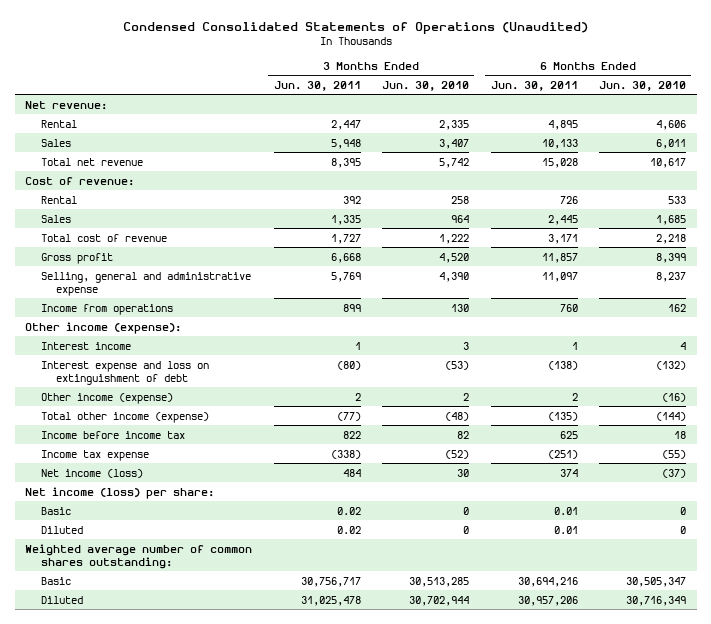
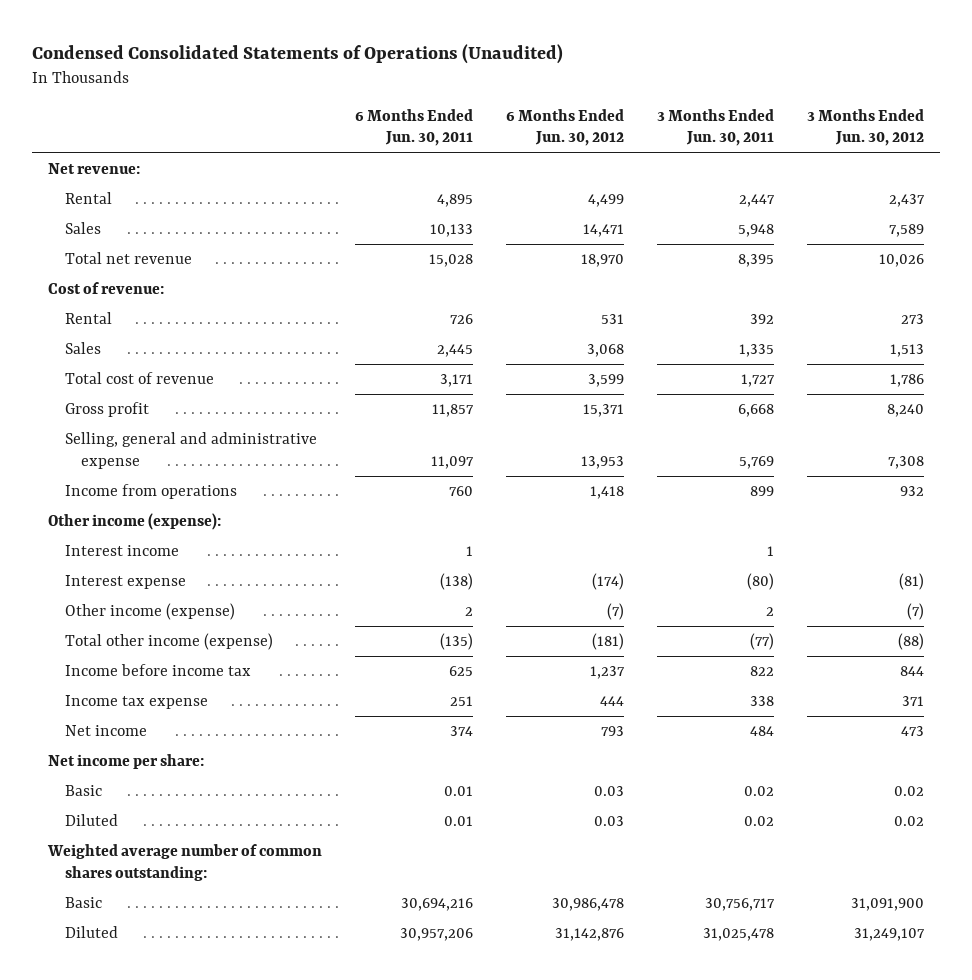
- | 3 Months Ended Jun. 30, 2011 | 3 Months Ended Jun. 30, 2010 | 6 Months Ended Jun. 30, 2011 | 6 Months Ended Jun. 30, 2010
+ | 6 Months Ended Jun. 30, 2011 | 6 Months Ended Jun. 30, 2012 | 3 Months Ended Jun. 30, 2011 | 3 Months Ended Jun. 30, 2012
- Interest expense and loss on extinguishment of debt | (80) | (53) | (138) | (132)
+ Interest expense | (138) | (174) | (80) | (81)
- Income tax expense | (338) | (52) | (251) | (55)
- Net income (loss) | 484 | 30 | 374 | (37)
- Net income (loss) per share:
+ Income tax expense | 251 | 444 | 338 | 371
+ Net income | 374 | 793 | 484 | 473
+ Net income per share:

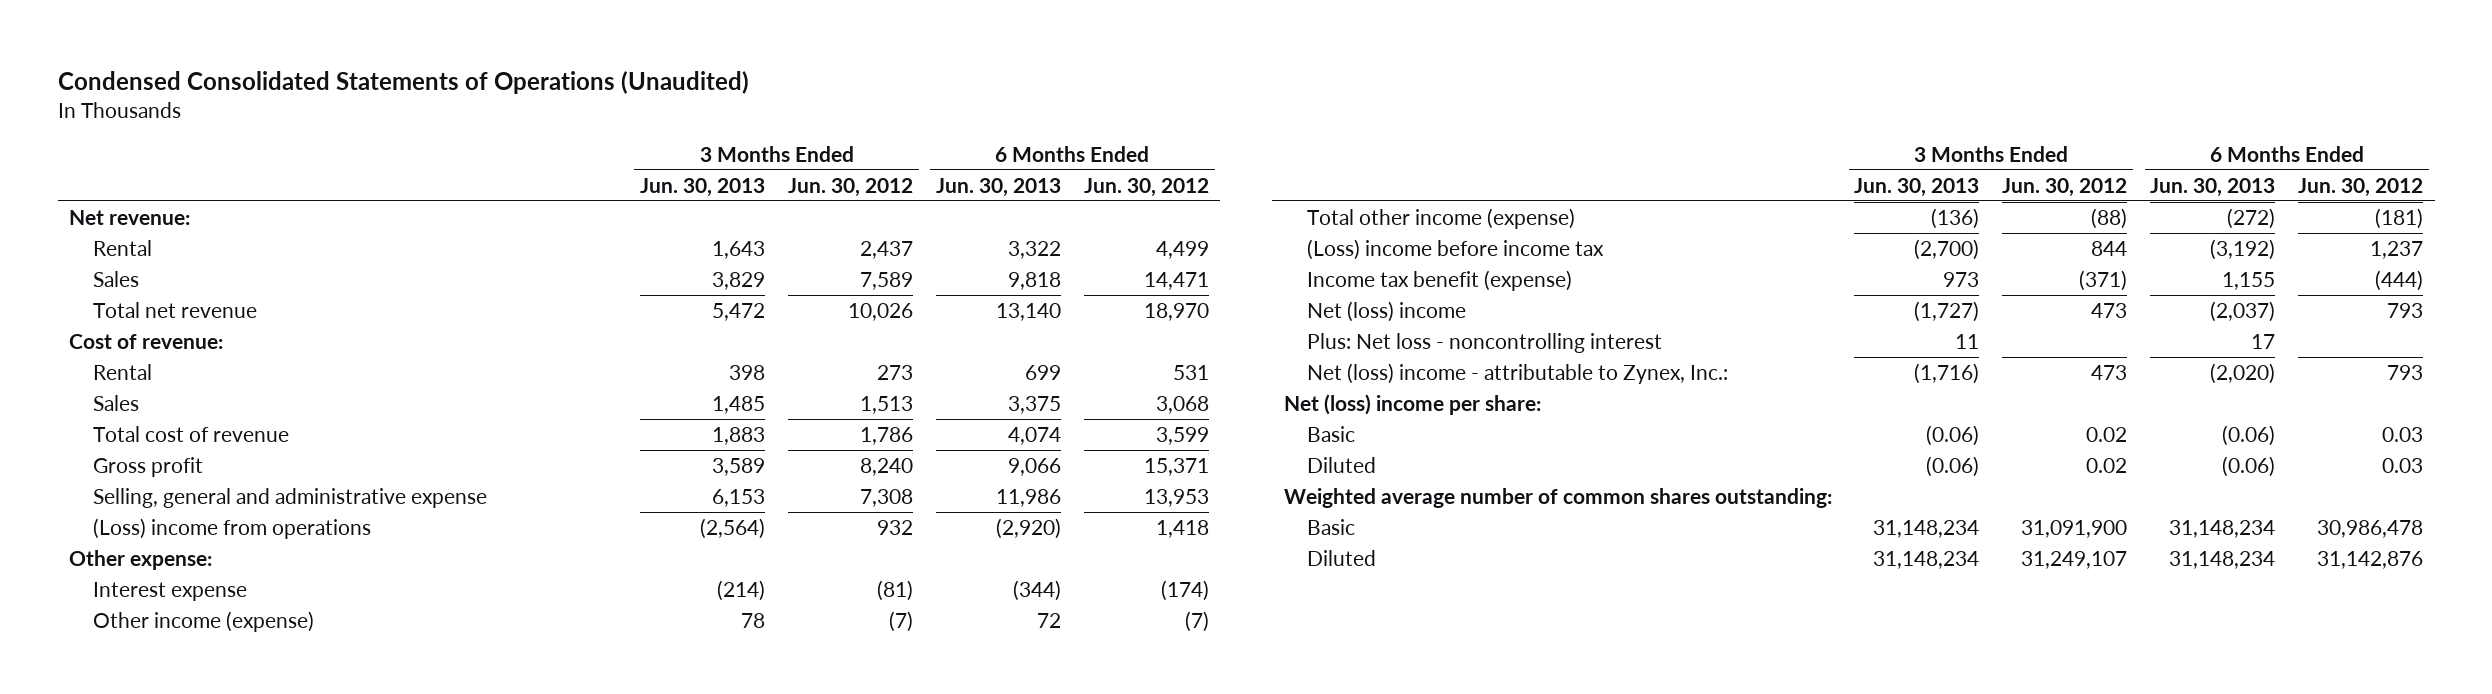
- | 6 Months Ended Jun. 30, 2011 | 6 Months Ended Jun. 30, 2012 | 3 Months Ended Jun. 30, 2011 | 3 Months Ended Jun. 30, 2012
+ | 3 Months Ended Jun. 30, 2013 | 3 Months Ended Jun. 30, 2012 | 6 Months Ended Jun. 30, 2013 | 6 Months Ended Jun. 30, 2012
- Income from operations | 760 | 1,418 | 899 | 932
- Other income (expense):
- Interest income | 1 | | 1 |
+ (Loss) income from operations | (2,564) | 932 | (2,920) | 1,418
+ Other expense:
- Income before income tax | 625 | 1,237 | 822 | 844
- Income tax expense | 251 | 444 | 338 | 371
- Net income | 374 | 793 | 484 | 473
- Net income per share:
+ (Loss) income before income tax | (2,700) | 844 | (3,192) | 1,237
+ Income tax benefit (expense) | 973 | (371) | 1,155 | (444)
+ Net (loss) income | (1,727) | 473 | (2,037) | 793
+ Plus: Net loss - noncontrolling interest | 11 | | 17 |
+ Net (loss) income - attributable to Zynex, Inc.: | (1,716) | 473 | (2,020) | 793
+ Net (loss) income per share:

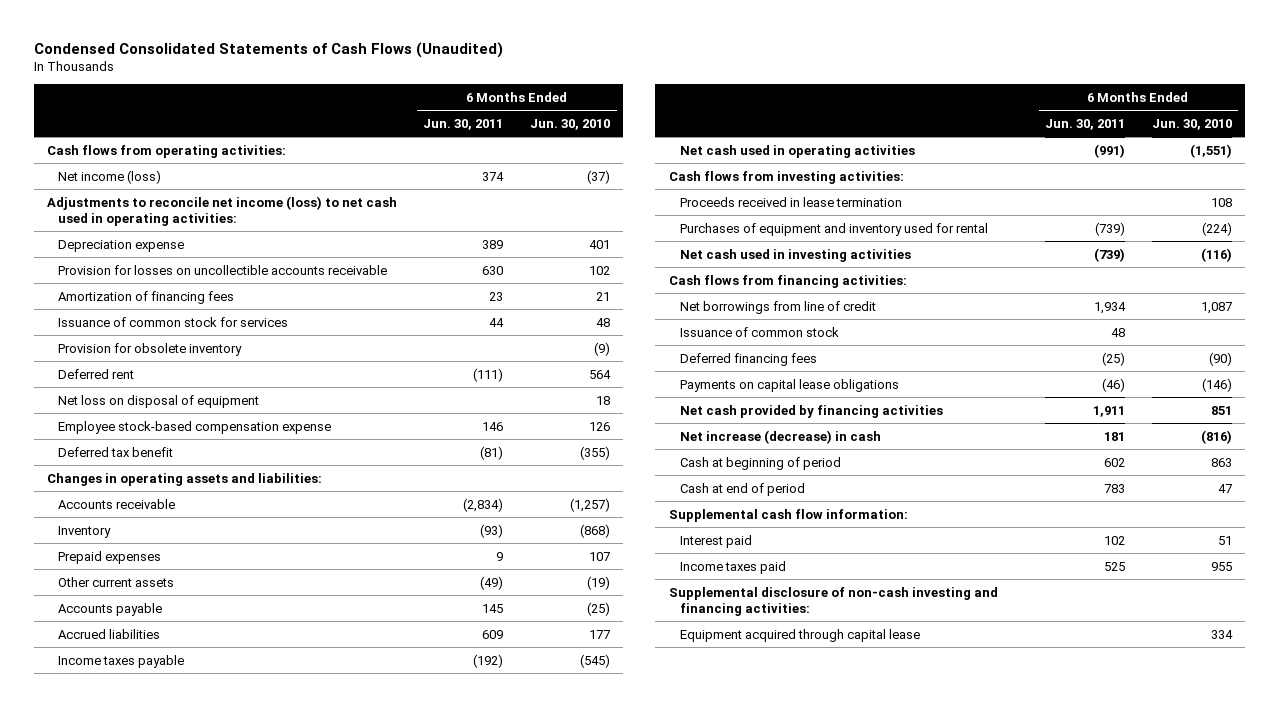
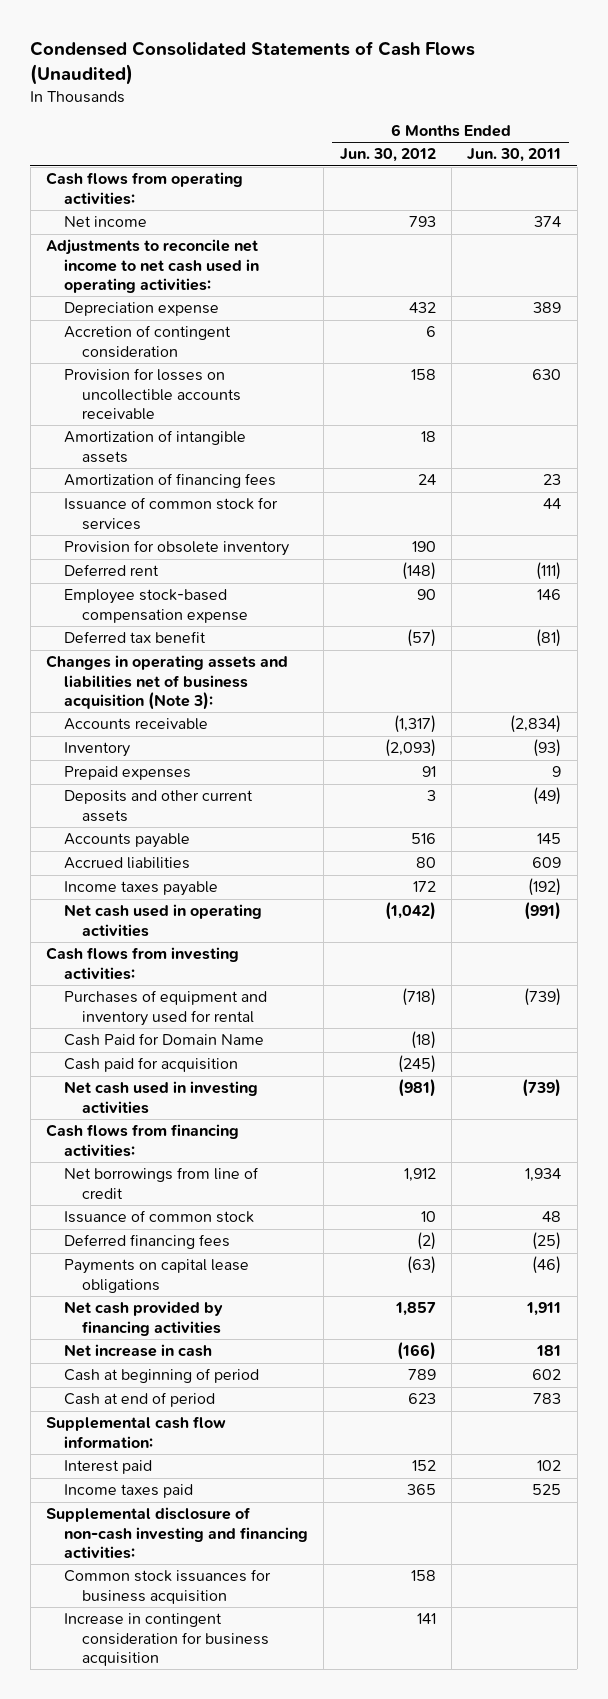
- | 6 Months Ended Jun. 30, 2011 | 6 Months Ended Jun. 30, 2010
+ | 6 Months Ended Jun. 30, 2012 | 6 Months Ended Jun. 30, 2011
- Net income (loss) | 374 | (37)
- Adjustments to reconcile net income (loss) to net cash used in operating activities:
+ Net income | 793 | 374
+ Adjustments to reconcile net income to net cash used in operating activities:
+ Accretion of contingent consideration | 6 |
+ Amortization of intangible assets | 18 |
- Net loss on disposal of equipment | | 18
- Changes in operating assets and liabilities:
+ Changes in operating assets and liabilities net of business acquisition (Note 3):
- Other current assets | (49) | (19)
+ Deposits and other current assets | 3 | (49)
- Proceeds received in lease termination | | 108
+ Cash Paid for Domain Name | (18) |
+ Cash paid for acquisition | (245) |
- Net increase (decrease) in cash | 181 | (816)
+ Net increase in cash | (166) | 181
- Equipment acquired through capital lease | | 334
+ Common stock issuances for business acquisition | 158 |
+ Increase in contingent consideration for business acquisition | 141 |

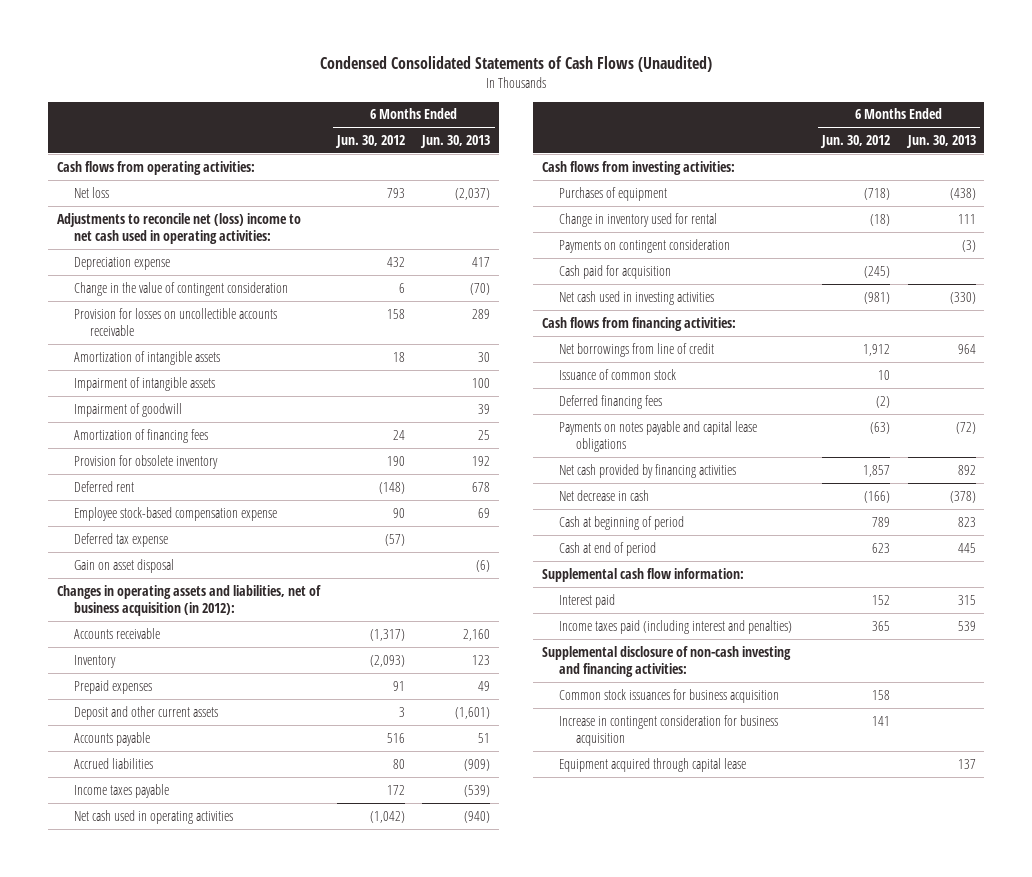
- | 6 Months Ended Jun. 30, 2012 | 6 Months Ended Jun. 30, 2011
+ | 6 Months Ended Jun. 30, 2012 | 6 Months Ended Jun. 30, 2013
- Net income | 793 | 374
- Adjustments to reconcile net income to net cash used in operating activities:
+ Net loss | 793 | (2,037)
+ Adjustments to reconcile net (loss) income to net cash used in operating activities:
- Accretion of contingent consideration | 6 |
+ Change in the value of contingent consideration | 6 | (70)
+ Impairment of intangible assets | | 100
+ Impairment of goodwill | | 39
- Issuance of common stock for services | | 44
- Deferred tax benefit | (57) | (81)
- Changes in operating assets and liabilities net of business acquisition (Note 3):
+ Deferred tax expense | (57) |
+ Gain on asset disposal | | (6)
+ Changes in operating assets and liabilities, net of business acquisition (in 2012):
- Deposits and other current assets | 3 | (49)
+ Deposit and other current assets | 3 | (1,601)
- Purchases of equipment and inventory used for rental | (718) | (739)
- Cash Paid for Domain Name | (18) |
+ Purchases of equipment | (718) | (438)
+ Change in inventory used for rental | (18) | 111
+ Payments on contingent consideration | | (3)
- Payments on capital lease obligations | (63) | (46)
+ Payments on notes payable and capital lease obligations | (63) | (72)
- Net increase in cash | (166) | 181
+ Net decrease in cash | (166) | (378)
- Income taxes paid | 365 | 525
+ Income taxes paid (including interest and penalties) | 365 | 539
+ Equipment acquired through capital lease | | 137

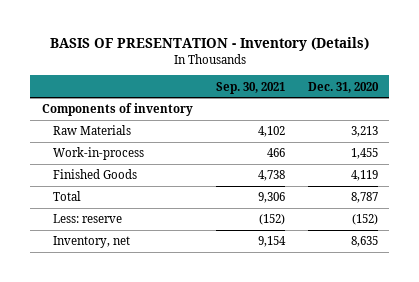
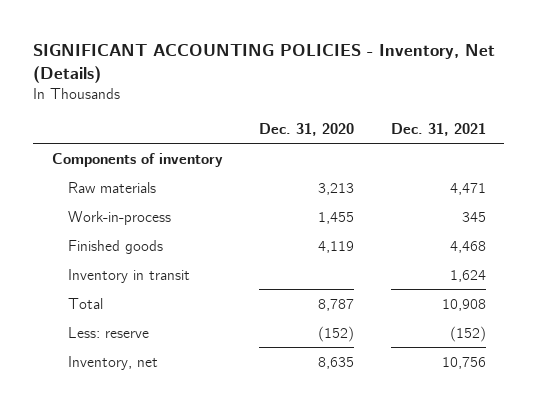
- BASIS OF PRESENTATION - Inventory (Details)
+ SIGNIFICANT ACCOUNTING POLICIES - Inventory, Net (Details)
- | Sep. 30, 2021 | Dec. 31, 2020
+ | Dec. 31, 2020 | Dec. 31, 2021
- Raw Materials | 4,102 | 3,213
+ Raw materials | 3,213 | 4,471
- Finished Goods | 4,738 | 4,119
+ Finished goods | 4,119 | 4,468
+ Inventory in transit | | 1,624

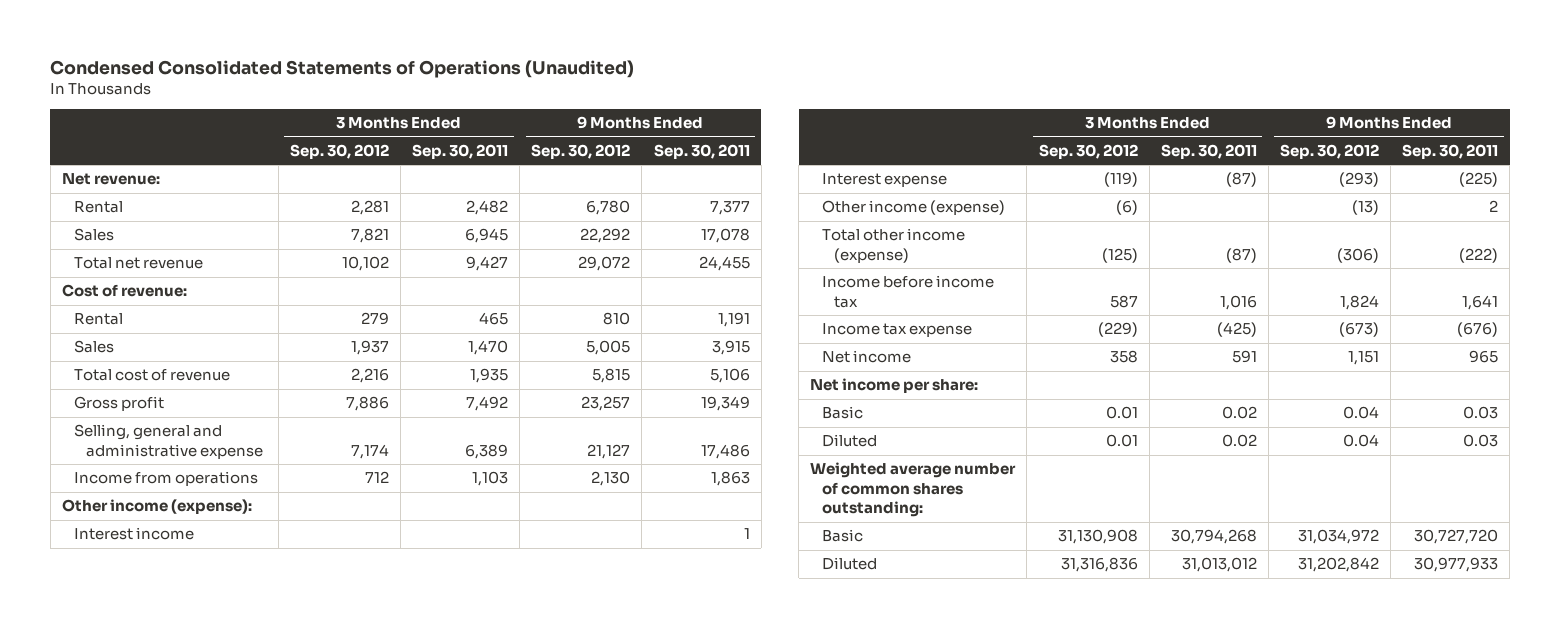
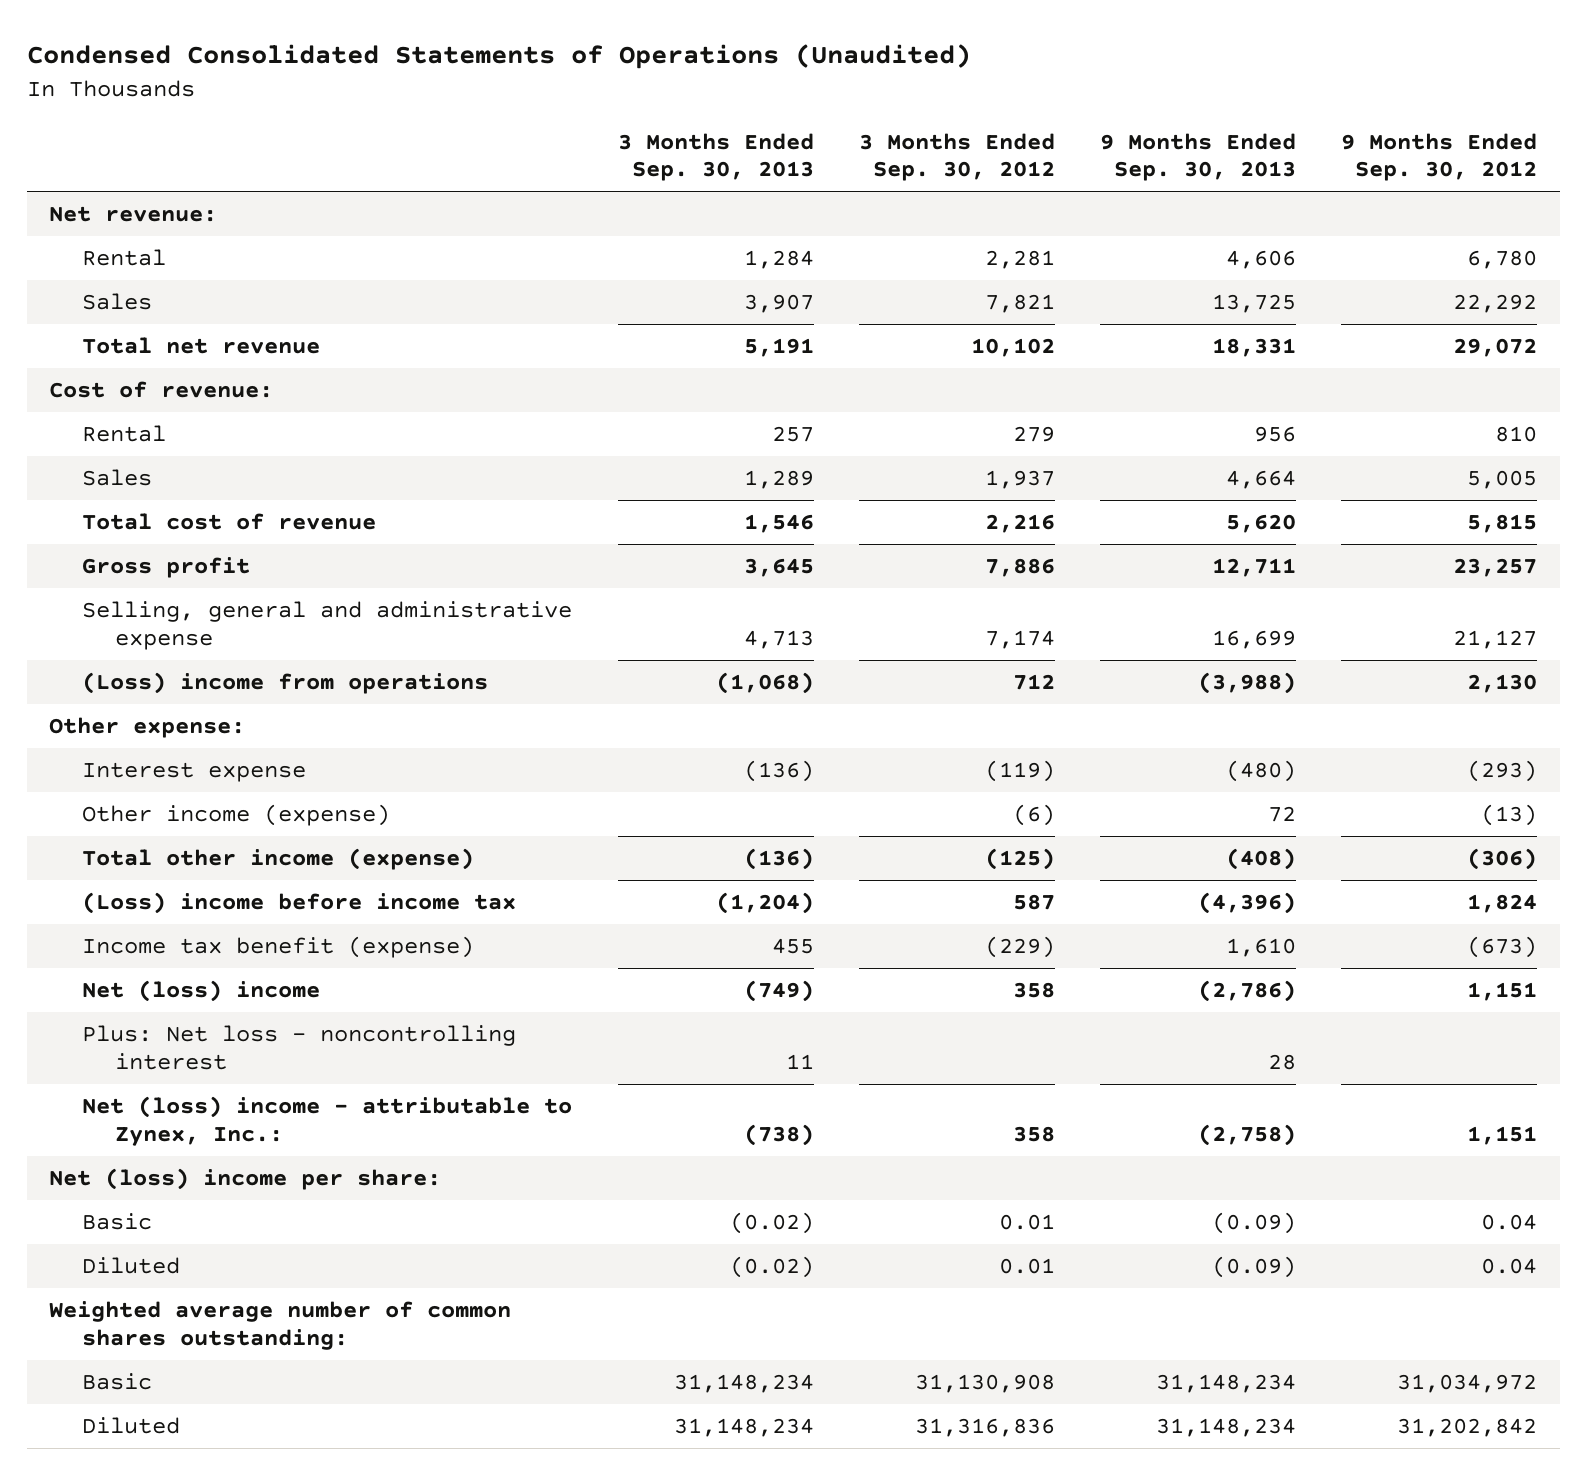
- | 3 Months Ended Sep. 30, 2012 | 3 Months Ended Sep. 30, 2011 | 9 Months Ended Sep. 30, 2012 | 9 Months Ended Sep. 30, 2011
+ | 3 Months Ended Sep. 30, 2013 | 3 Months Ended Sep. 30, 2012 | 9 Months Ended Sep. 30, 2013 | 9 Months Ended Sep. 30, 2012
- Income from operations | 712 | 1,103 | 2,130 | 1,863
- Other income (expense):
- Interest income | | | | 1
+ (Loss) income from operations | (1,068) | 712 | (3,988) | 2,130
+ Other expense:
- Income before income tax | 587 | 1,016 | 1,824 | 1,641
- Income tax expense | (229) | (425) | (673) | (676)
- Net income | 358 | 591 | 1,151 | 965
- Net income per share:
+ (Loss) income before income tax | (1,204) | 587 | (4,396) | 1,824
+ Income tax benefit (expense) | 455 | (229) | 1,610 | (673)
+ Net (loss) income | (749) | 358 | (2,786) | 1,151
+ Plus: Net loss - noncontrolling interest | 11 | | 28 |
+ Net (loss) income - attributable to Zynex, Inc.: | (738) | 358 | (2,758) | 1,151
+ Net (loss) income per share:

